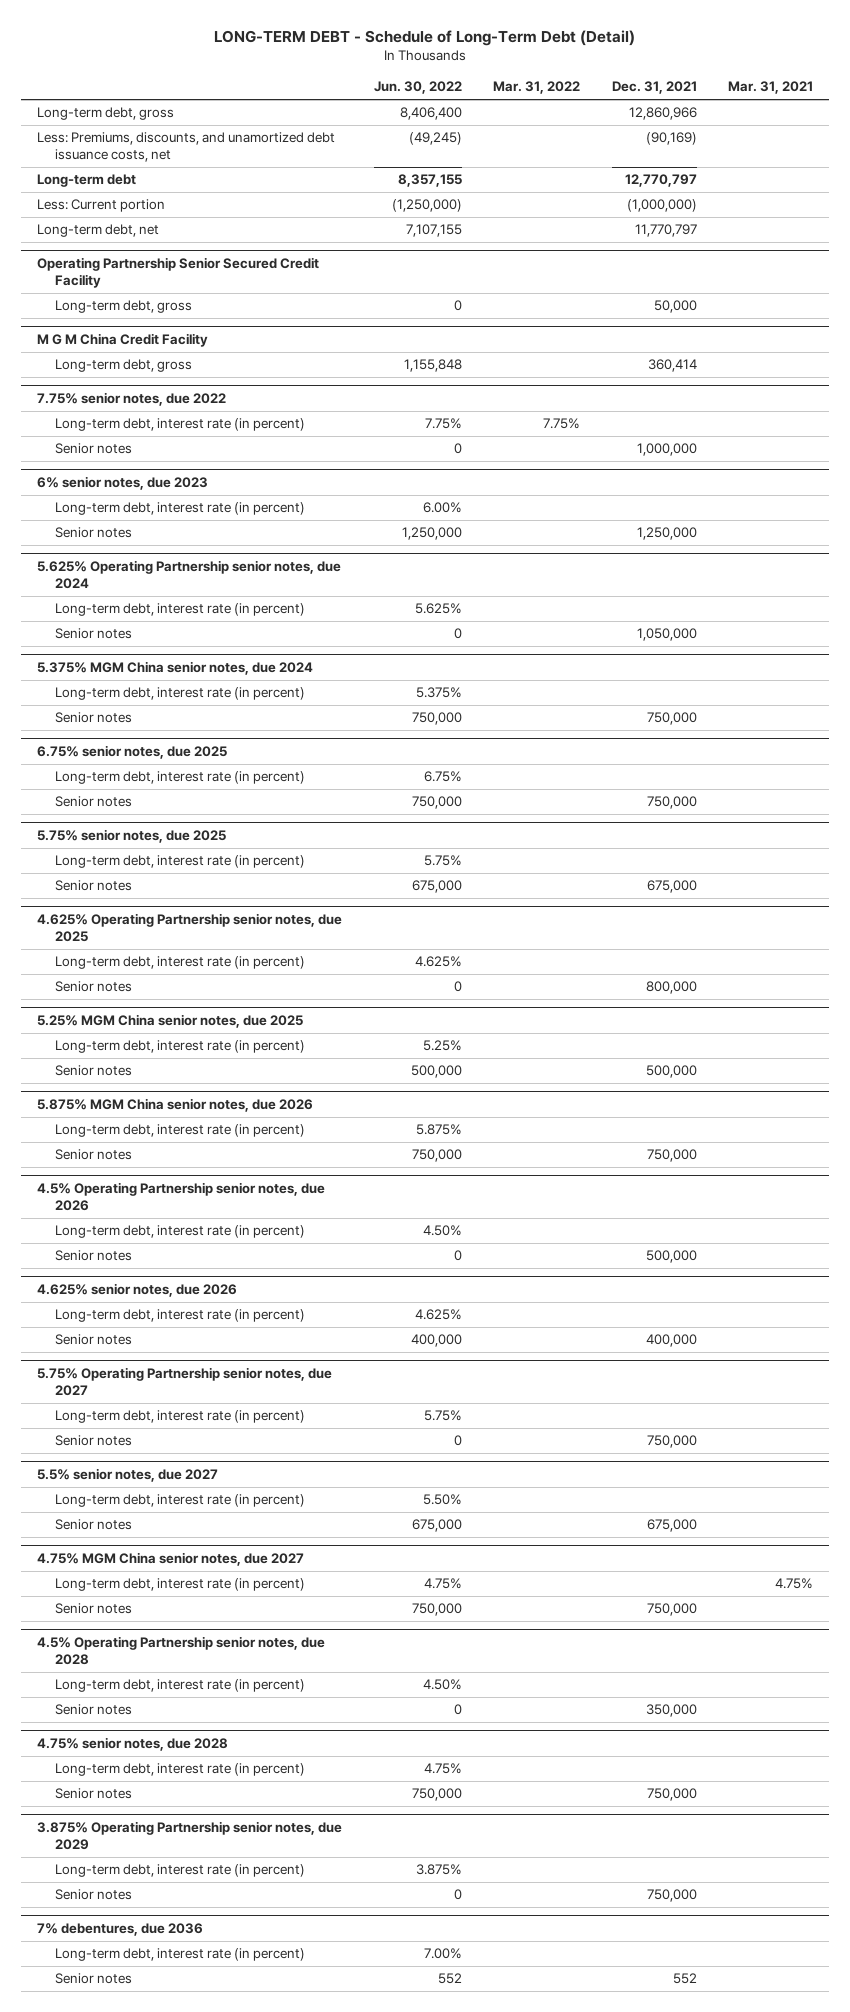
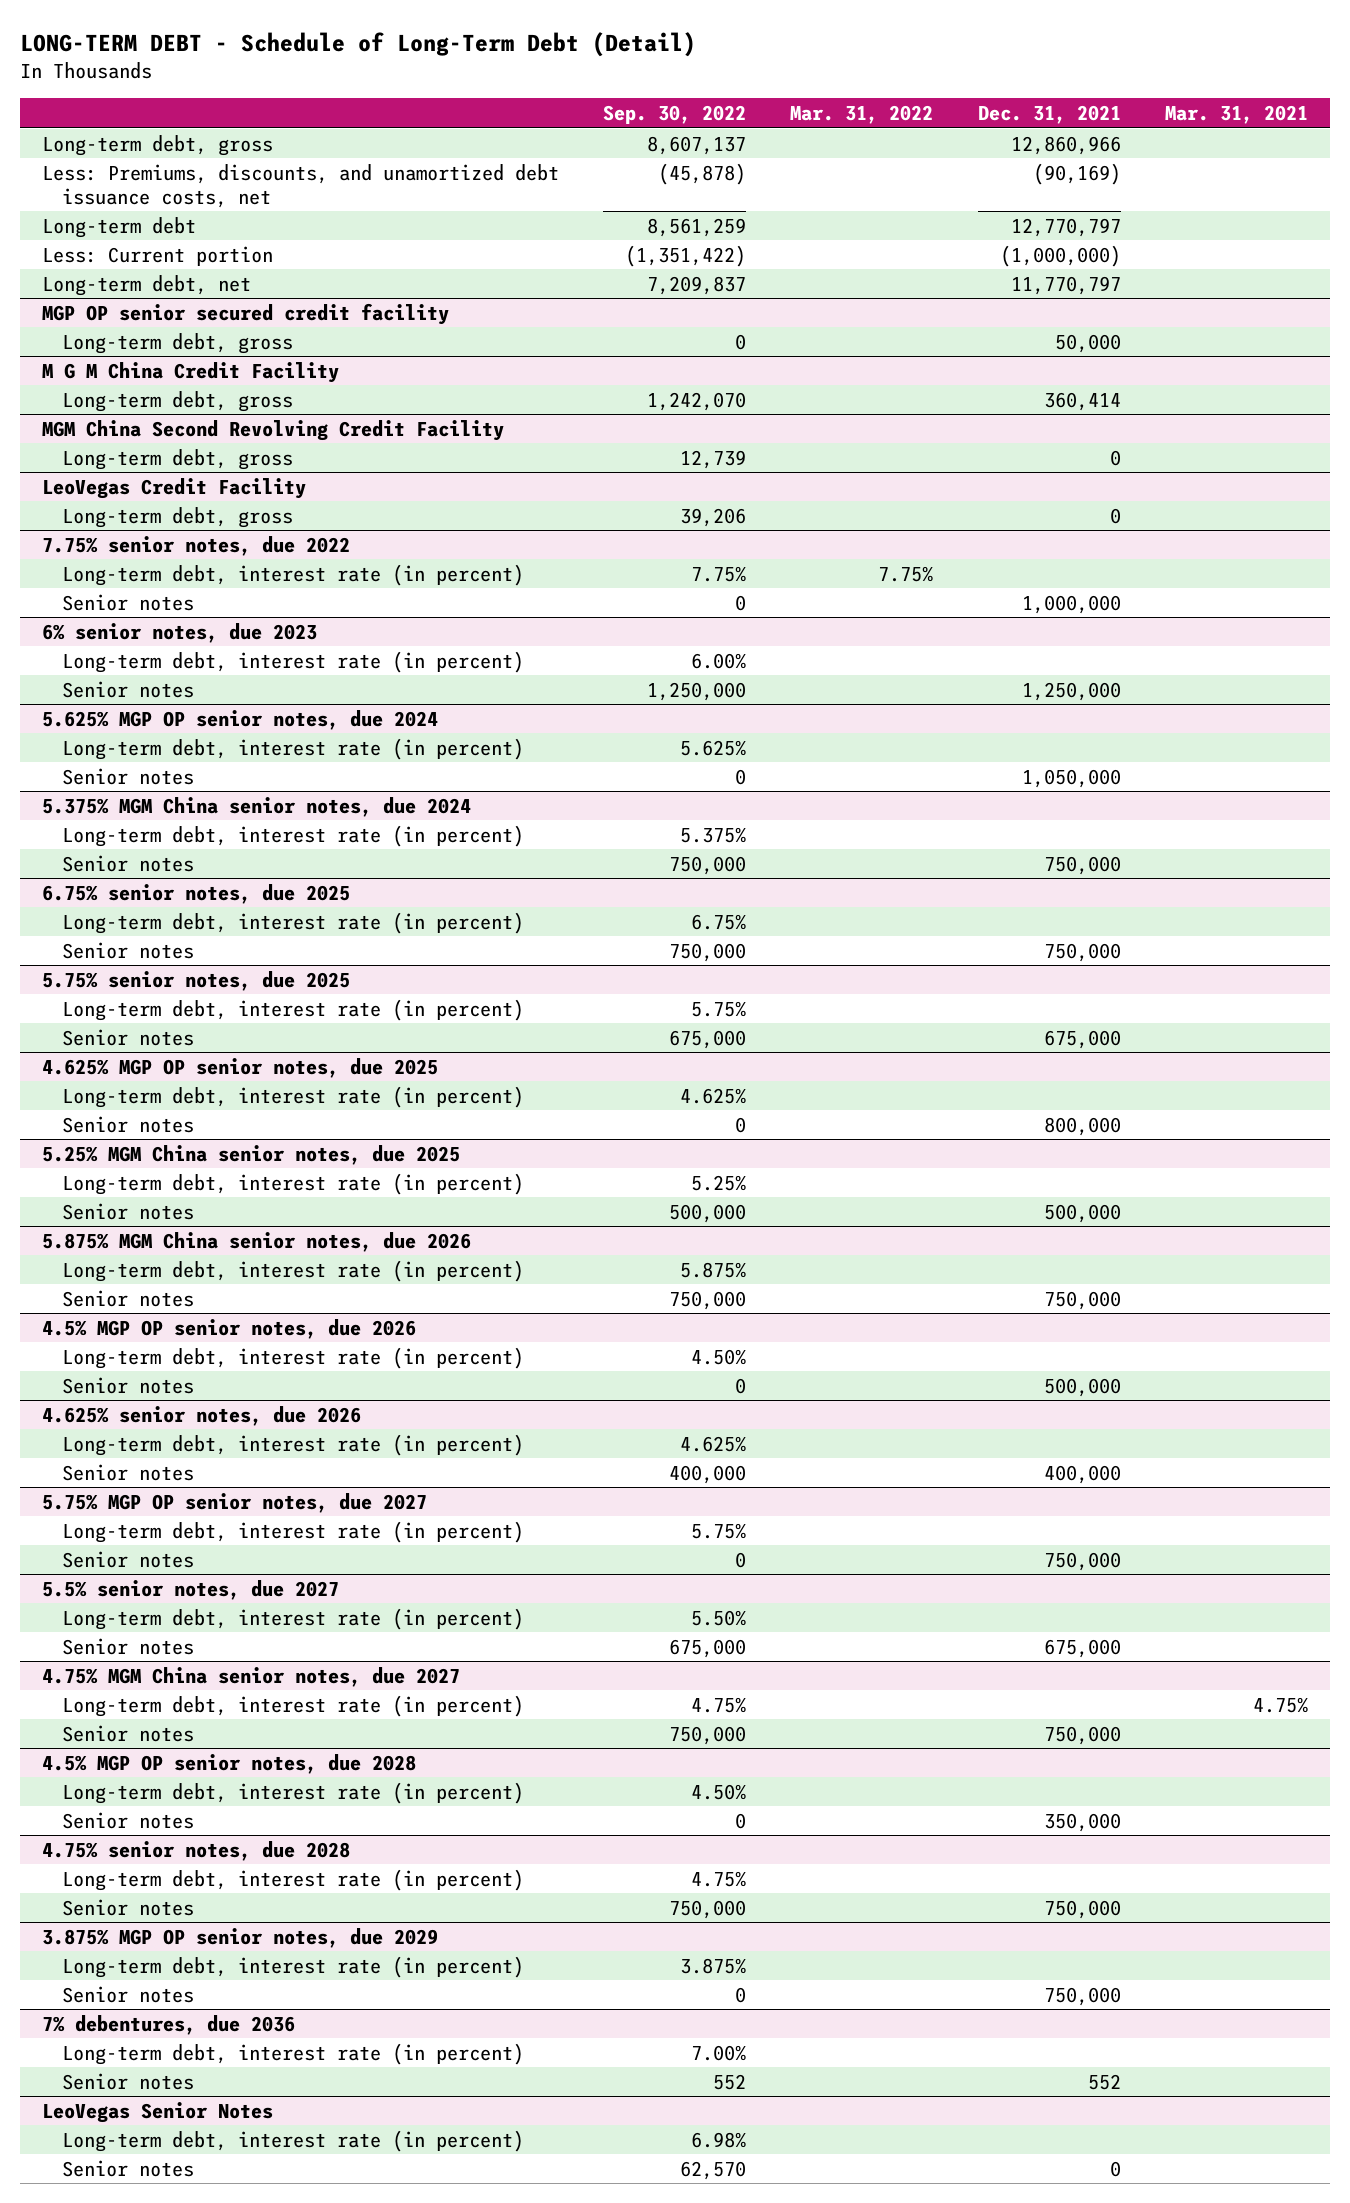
- | Jun. 30, 2022 | Mar. 31, 2022 | Dec. 31, 2021 | Mar. 31, 2021
+ | Sep. 30, 2022 | Mar. 31, 2022 | Dec. 31, 2021 | Mar. 31, 2021
- Operating Partnership Senior Secured Credit Facility
+ MGP OP senior secured credit facility
+ MGM China Second Revolving Credit Facility
+ Long-term debt, gross | 12,739 | | 0 |
+ LeoVegas Credit Facility
+ Long-term debt, gross | 39,206 | | 0 |
- 5.625% Operating Partnership senior notes, due 2024
+ 5.625% MGP OP senior notes, due 2024
- 4.625% Operating Partnership senior notes, due 2025
+ 4.625% MGP OP senior notes, due 2025
- 4.5% Operating Partnership senior notes, due 2026
+ 4.5% MGP OP senior notes, due 2026
- 5.75% Operating Partnership senior notes, due 2027
+ 5.75% MGP OP senior notes, due 2027
- 4.5% Operating Partnership senior notes, due 2028
+ 4.5% MGP OP senior notes, due 2028
- 3.875% Operating Partnership senior notes, due 2029
+ 3.875% MGP OP senior notes, due 2029
+ LeoVegas Senior Notes
+ Long-term debt, interest rate (in percent) | 6.98% | | |
+ Senior notes | 62,570 | | 0 |

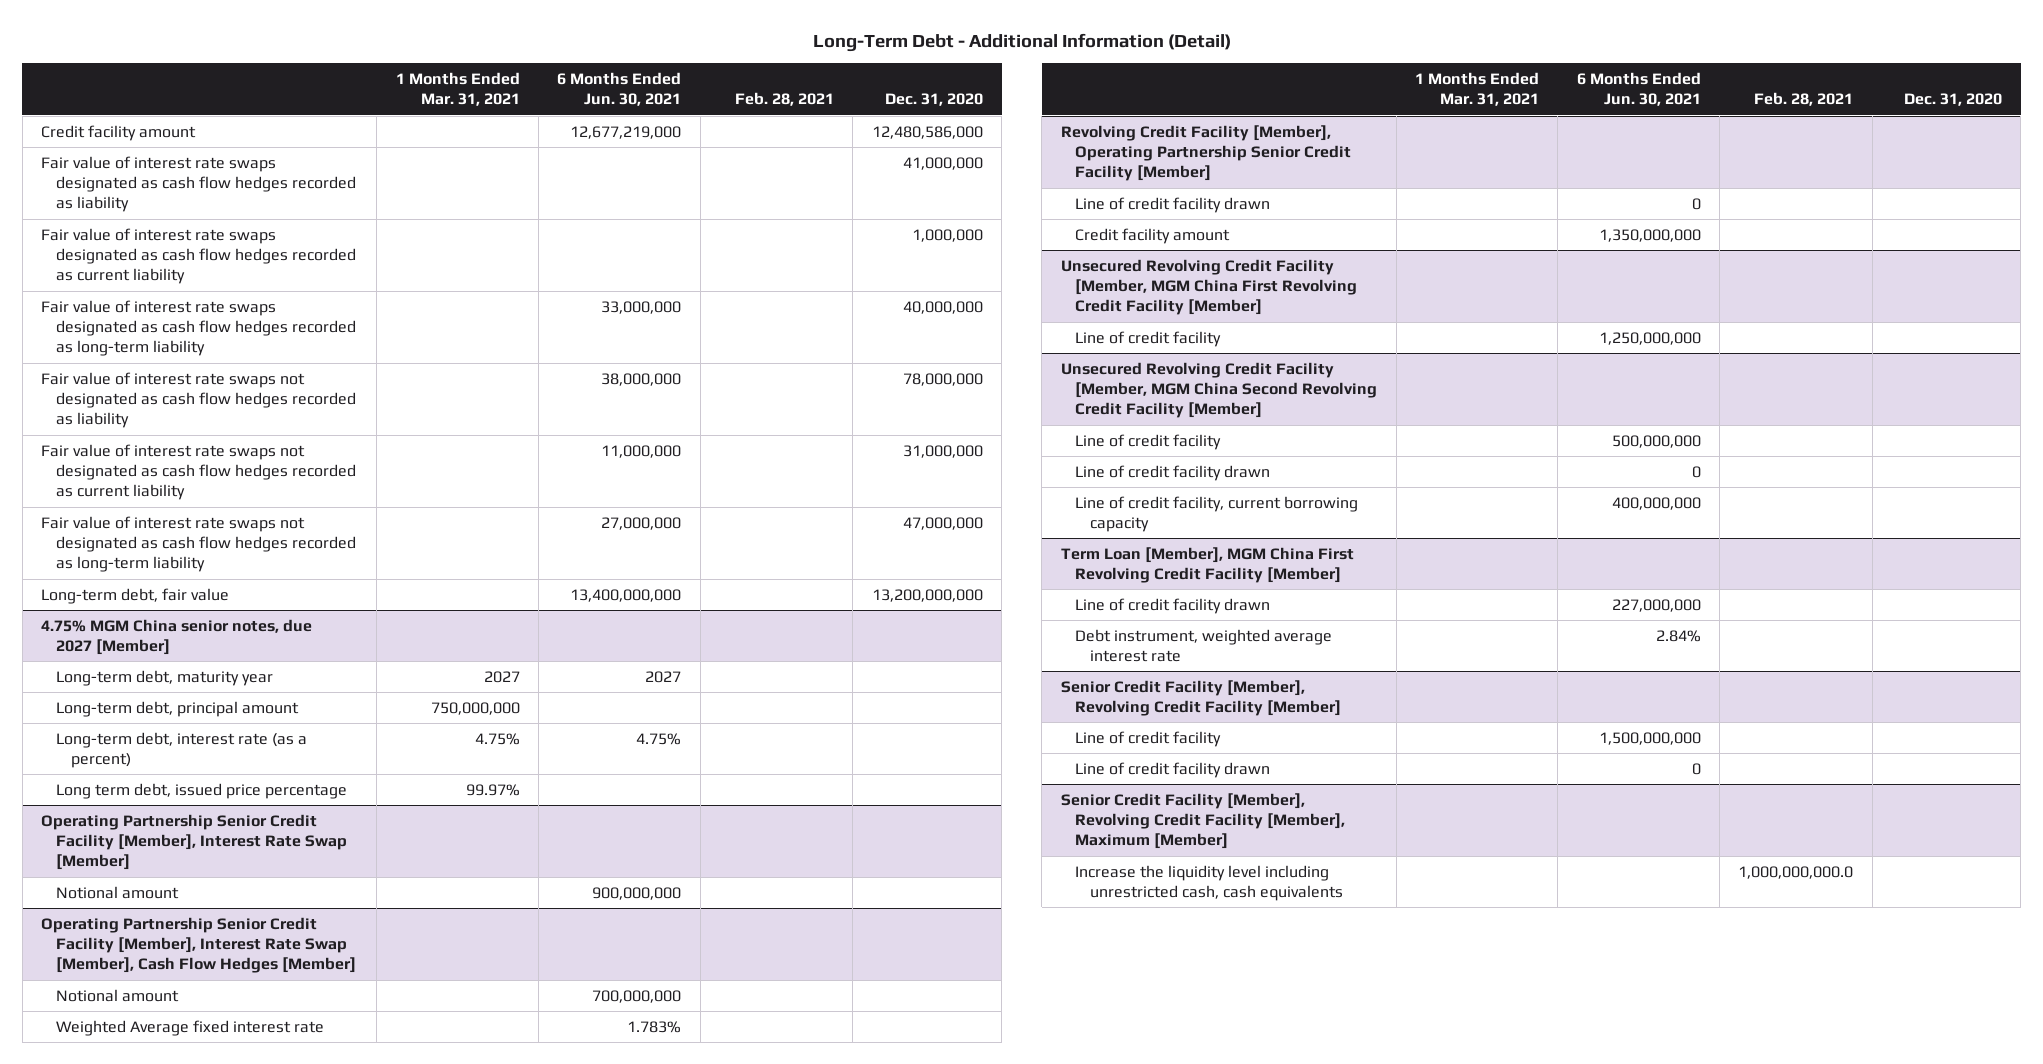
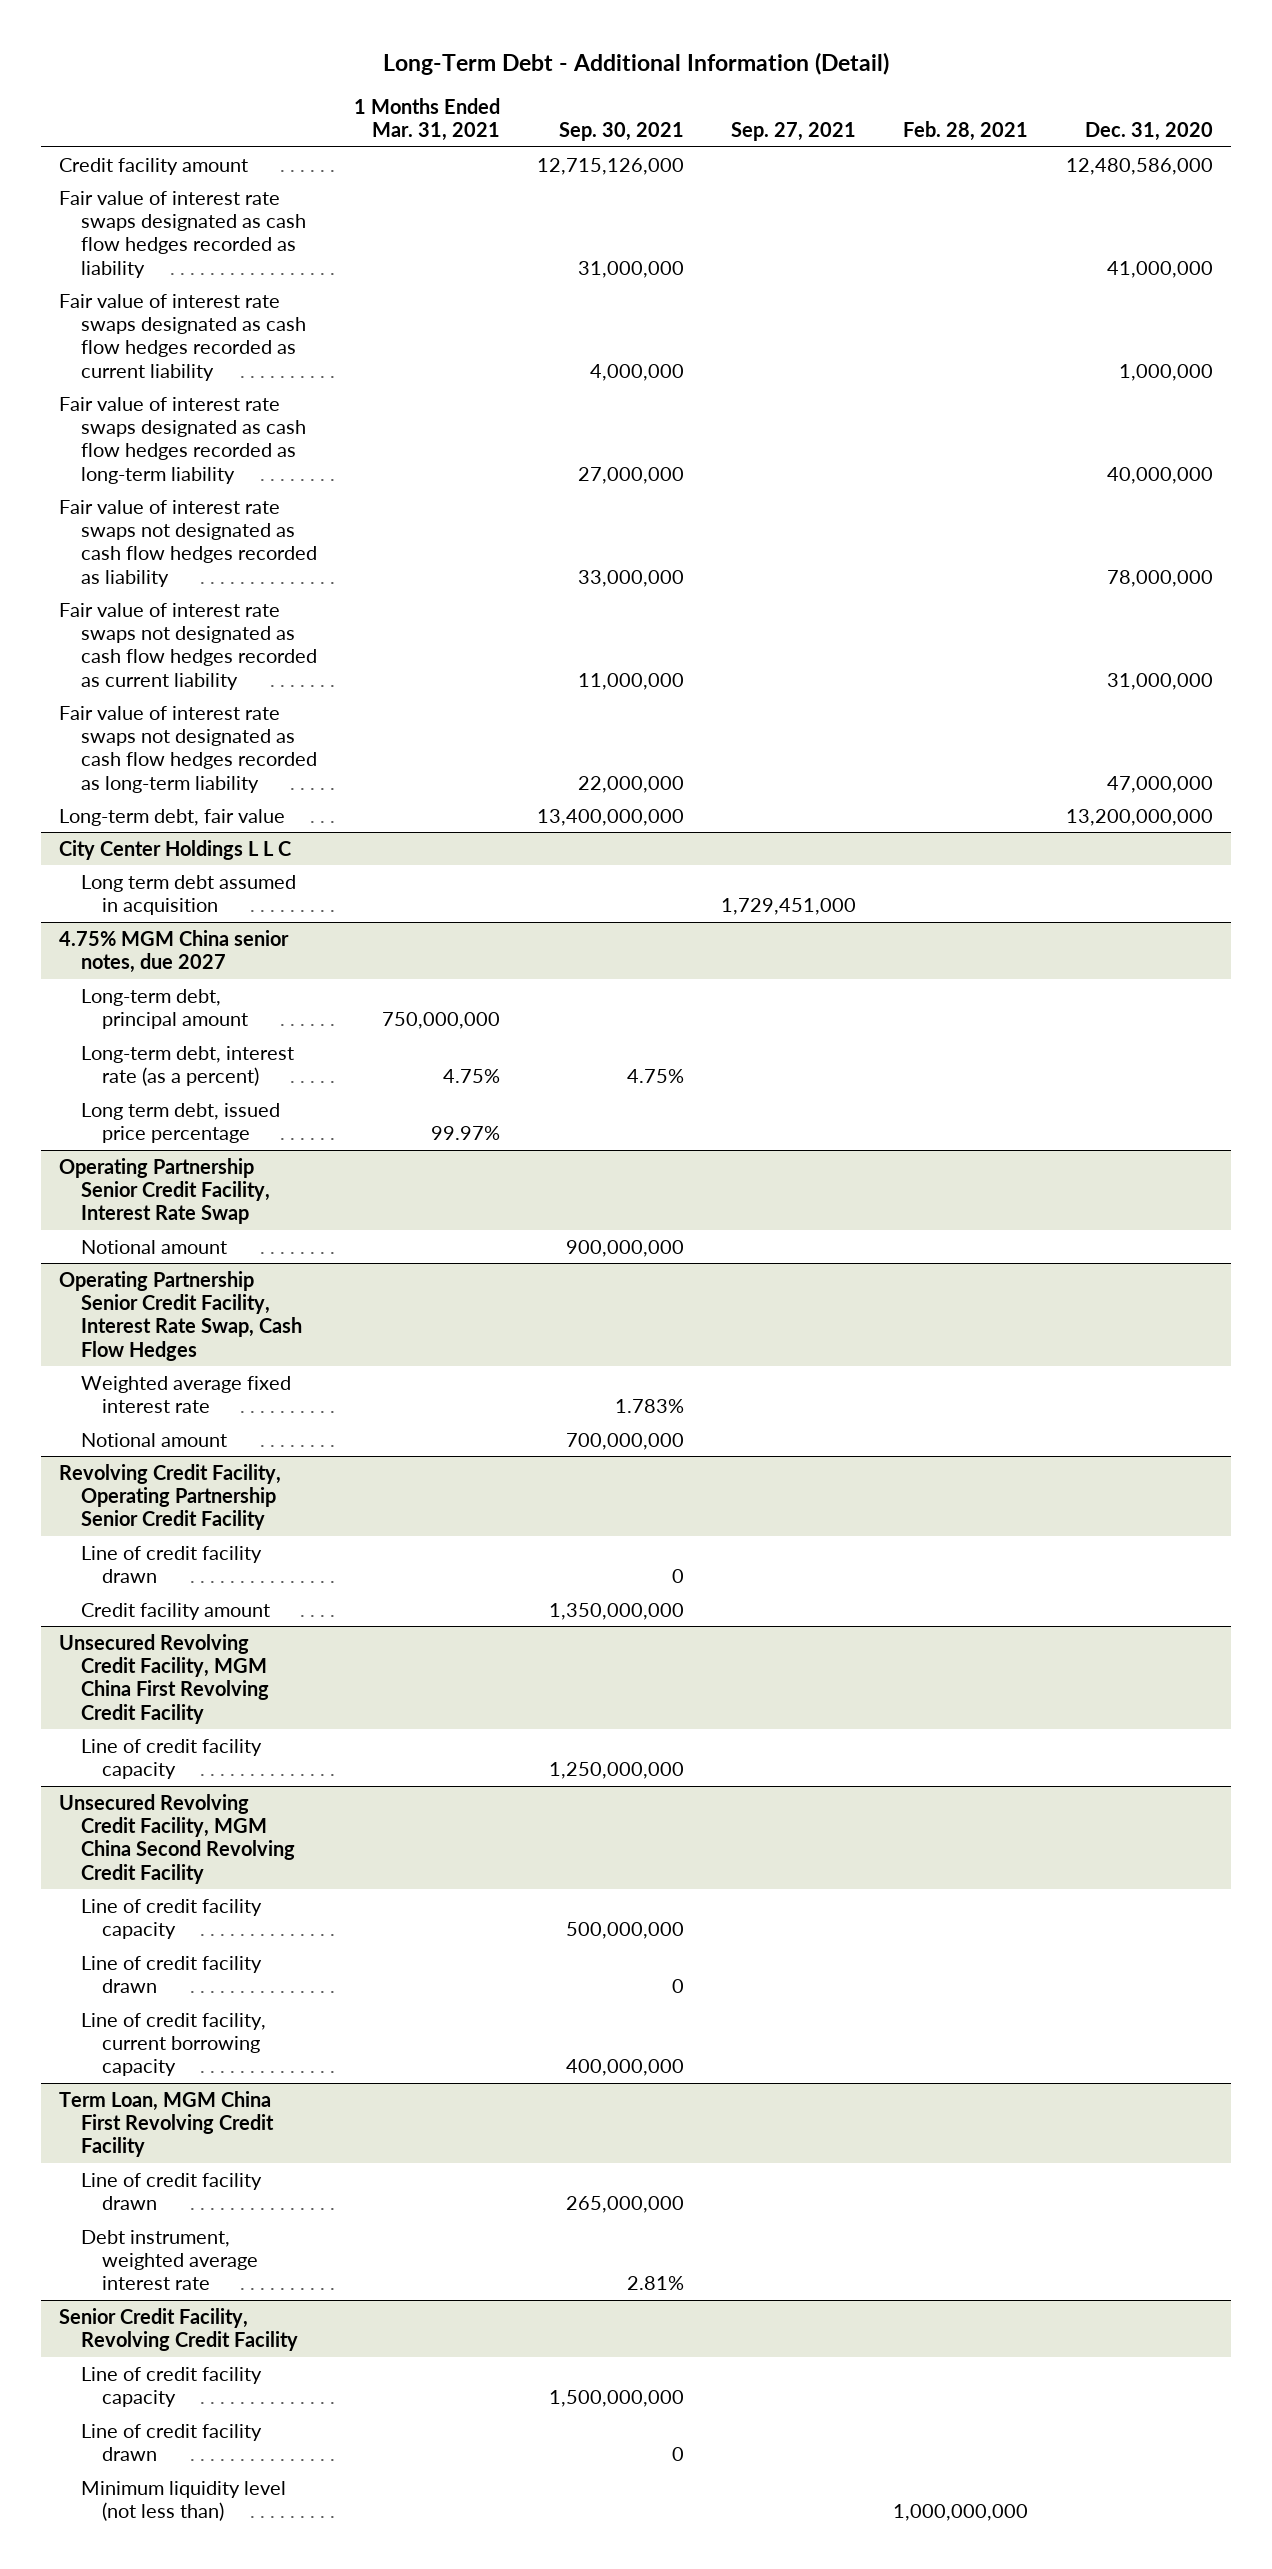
- | 1 Months Ended Mar. 31, 2021 | 6 Months Ended Jun. 30, 2021 | Feb. 28, 2021 | Dec. 31, 2020
+ | 1 Months Ended Mar. 31, 2021 | Sep. 30, 2021 | Sep. 27, 2021 | Feb. 28, 2021 | Dec. 31, 2020
- 4.75% MGM China senior notes, due 2027 [Member]
- Long-term debt, maturity year | 2027 | 2027 | |
+ City Center Holdings L L C
+ Long term debt assumed in acquisition | | | 1,729,451,000 | |
+ 4.75% MGM China senior notes, due 2027
- Operating Partnership Senior Credit Facility [Member], Interest Rate Swap [Member]
+ Operating Partnership Senior Credit Facility, Interest Rate Swap
- Operating Partnership Senior Credit Facility [Member], Interest Rate Swap [Member], Cash Flow Hedges [Member]
+ Operating Partnership Senior Credit Facility, Interest Rate Swap, Cash Flow Hedges
+ Weighted average fixed interest rate | | 1.783% | | |
- Weighted Average fixed interest rate | | 1.783% | |
- Revolving Credit Facility [Member], Operating Partnership Senior Credit Facility [Member]
+ Revolving Credit Facility, Operating Partnership Senior Credit Facility
- Unsecured Revolving Credit Facility [Member, MGM China First Revolving Credit Facility [Member]
- Line of credit facility | | 1,250,000,000 | |
- Unsecured Revolving Credit Facility [Member, MGM China Second Revolving Credit Facility [Member]
- Line of credit facility | | 500,000,000 | |
+ Unsecured Revolving Credit Facility, MGM China First Revolving Credit Facility
+ Line of credit facility capacity | | 1,250,000,000 | | |
+ Unsecured Revolving Credit Facility, MGM China Second Revolving Credit Facility
+ Line of credit facility capacity | | 500,000,000 | | |
- Term Loan [Member], MGM China First Revolving Credit Facility [Member]
+ Term Loan, MGM China First Revolving Credit Facility
- Senior Credit Facility [Member], Revolving Credit Facility [Member]
- Line of credit facility | | 1,500,000,000 | |
+ Senior Credit Facility, Revolving Credit Facility
+ Line of credit facility capacity | | 1,500,000,000 | | |
- Senior Credit Facility [Member], Revolving Credit Facility [Member], Maximum [Member]
- Increase the liquidity level including unrestricted cash, cash equivalents | | | 1,000,000,000.0 |
+ Minimum liquidity level (not less than) | | | | 1,000,000,000 |

